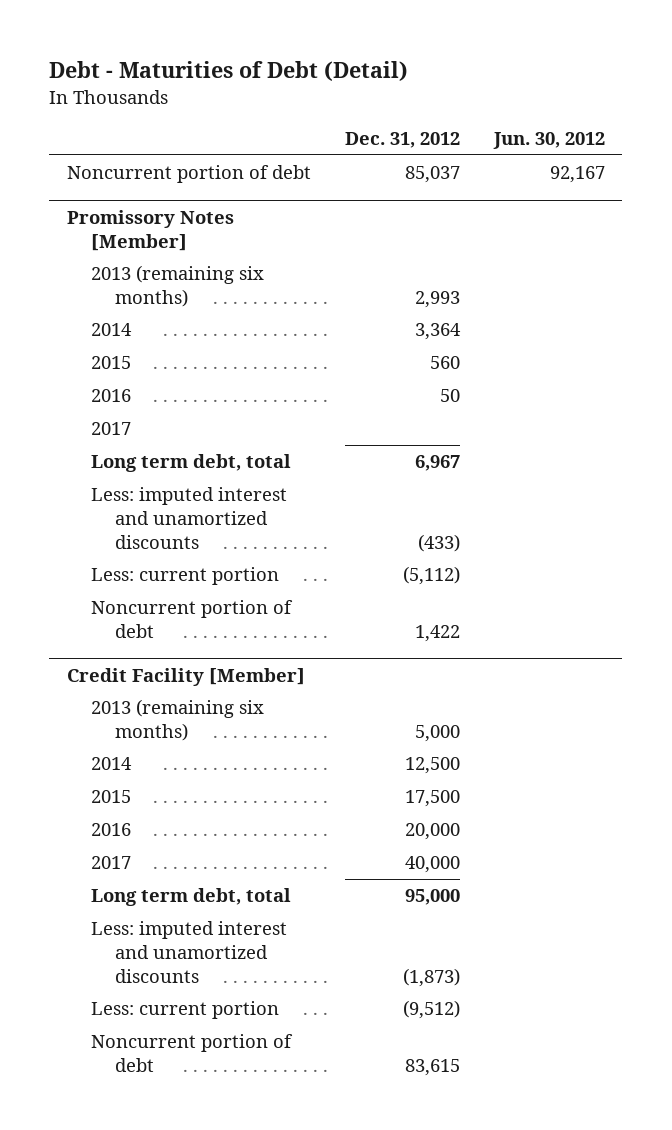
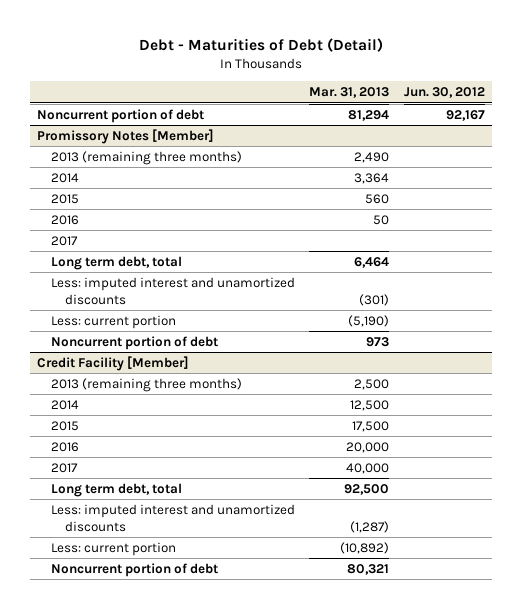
- | Dec. 31, 2012 | Jun. 30, 2012
+ | Mar. 31, 2013 | Jun. 30, 2012
@ Promissory Notes [Member]
- 2013 (remaining six months) | 2,993 |
+ 2013 (remaining three months) | 2,490 |
@ Credit Facility [Member]
- 2013 (remaining six months) | 5,000 |
+ 2013 (remaining three months) | 2,500 |

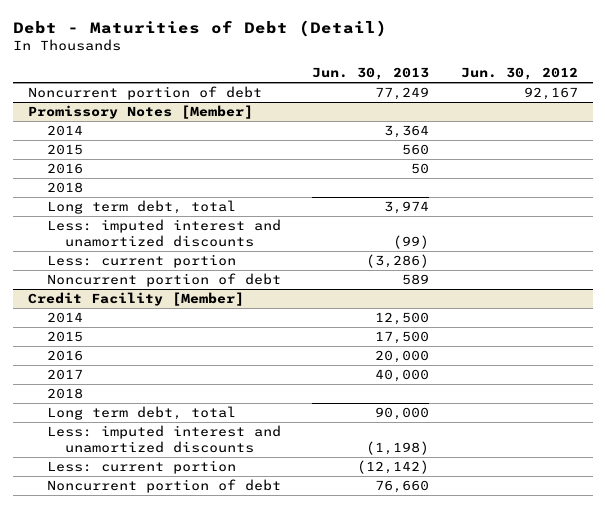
- | Mar. 31, 2013 | Jun. 30, 2012
+ | Jun. 30, 2013 | Jun. 30, 2012
@ Promissory Notes [Member]
- 2013 (remaining three months) | 2,490 |
- 2017
+ 2018
@ Credit Facility [Member]
- 2013 (remaining three months) | 2,500 |
+ 2018

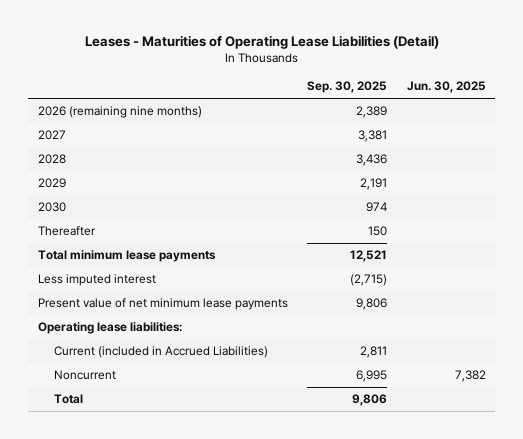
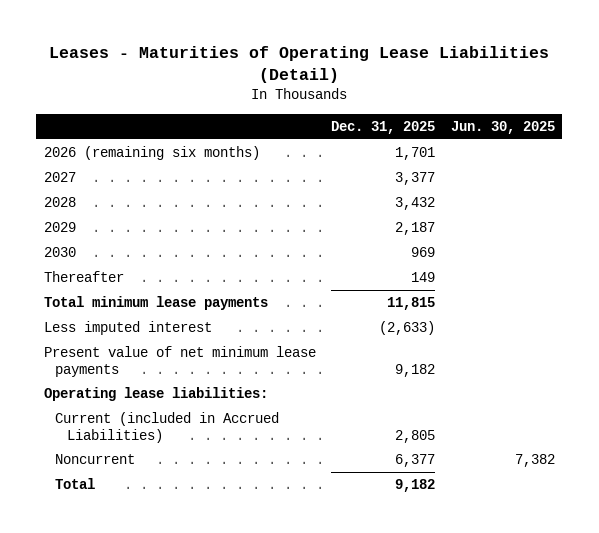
- | Sep. 30, 2025 | Jun. 30, 2025
+ | Dec. 31, 2025 | Jun. 30, 2025
- 2026 (remaining nine months) | 2,389 |
+ 2026 (remaining six months) | 1,701 |

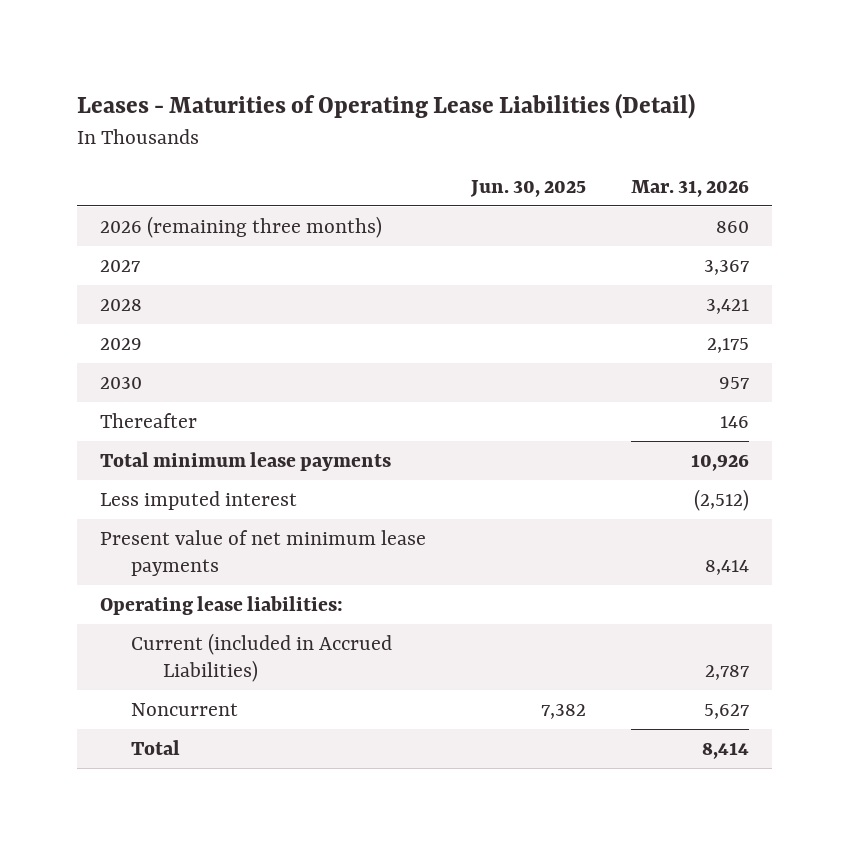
- | Dec. 31, 2025 | Jun. 30, 2025
+ | Jun. 30, 2025 | Mar. 31, 2026
- 2026 (remaining six months) | 1,701 |
+ 2026 (remaining three months) | | 860

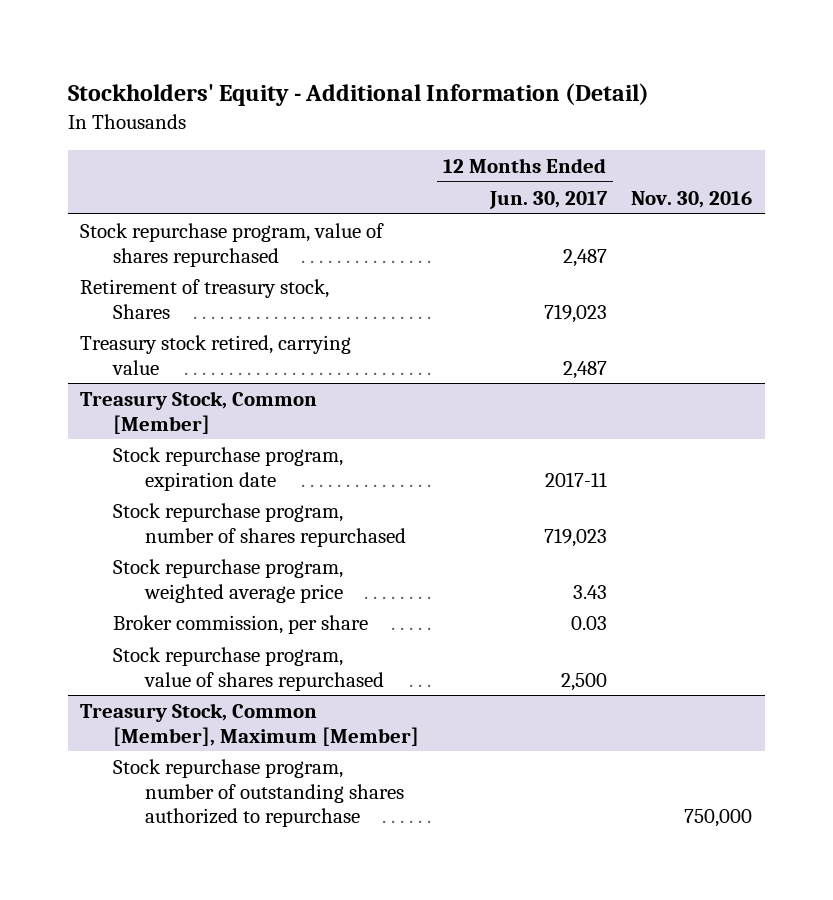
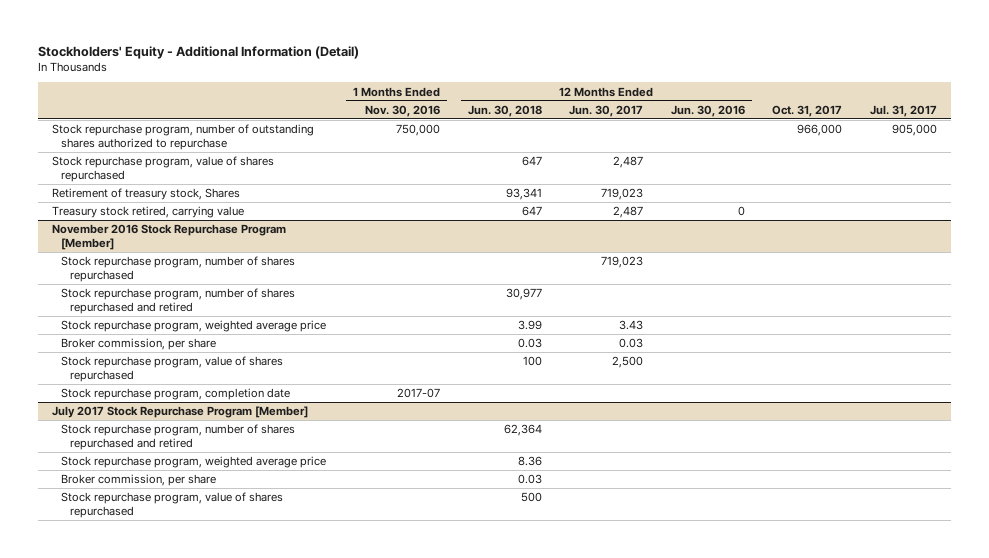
- | 12 Months Ended Jun. 30, 2017 | Nov. 30, 2016
+ | 1 Months Ended Nov. 30, 2016 | 12 Months Ended Jun. 30, 2018 | 12 Months Ended Jun. 30, 2017 | 12 Months Ended Jun. 30, 2016 | Oct. 31, 2017 | Jul. 31, 2017
+ Stock repurchase program, number of outstanding shares authorized to repurchase | 750,000 | | | | 966,000 | 905,000
- Treasury Stock, Common [Member]
- Stock repurchase program, expiration date | 2017-11 |
+ November 2016 Stock Repurchase Program [Member]
+ Stock repurchase program, number of shares repurchased and retired | | 30,977 | | | |
- Treasury Stock, Common [Member], Maximum [Member]
- Stock repurchase program, number of outstanding shares authorized to repurchase | | 750,000
+ Stock repurchase program, completion date | 2017-07 | | | | |
+ July 2017 Stock Repurchase Program [Member]
+ Stock repurchase program, number of shares repurchased and retired | | 62,364 | | | |
+ Stock repurchase program, weighted average price | | 8.36 | | | |
+ Broker commission, per share | | 0.03 | | | |
+ Stock repurchase program, value of shares repurchased | | 500 | | | |

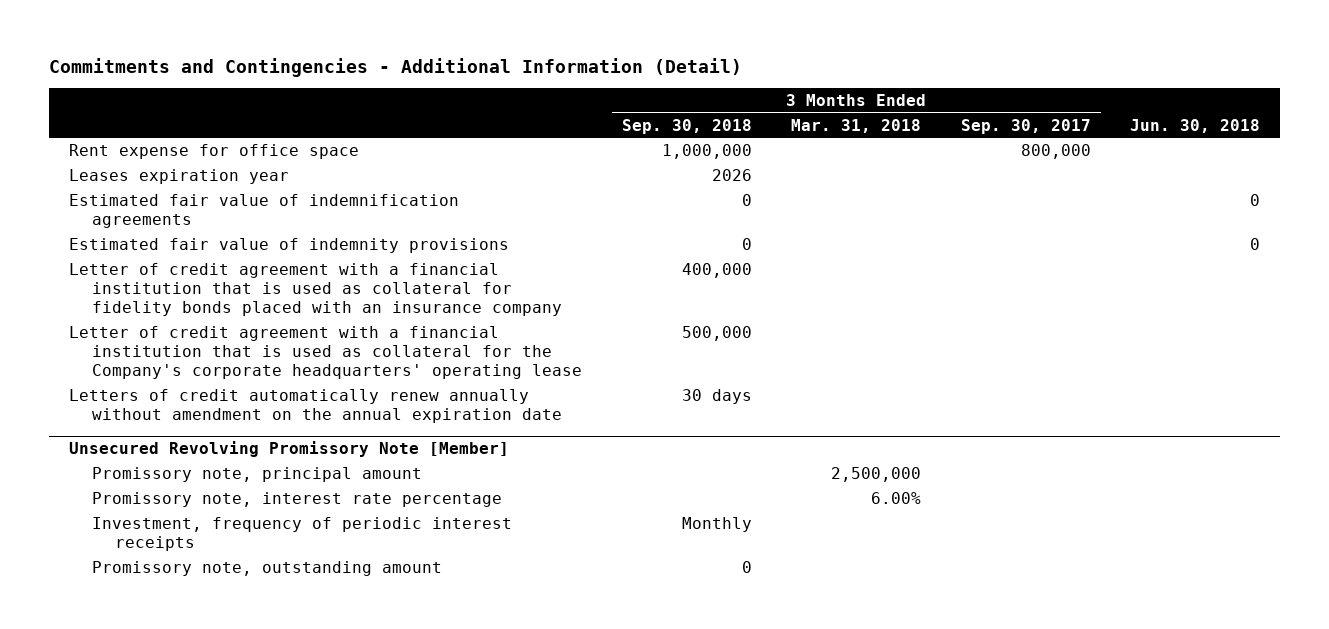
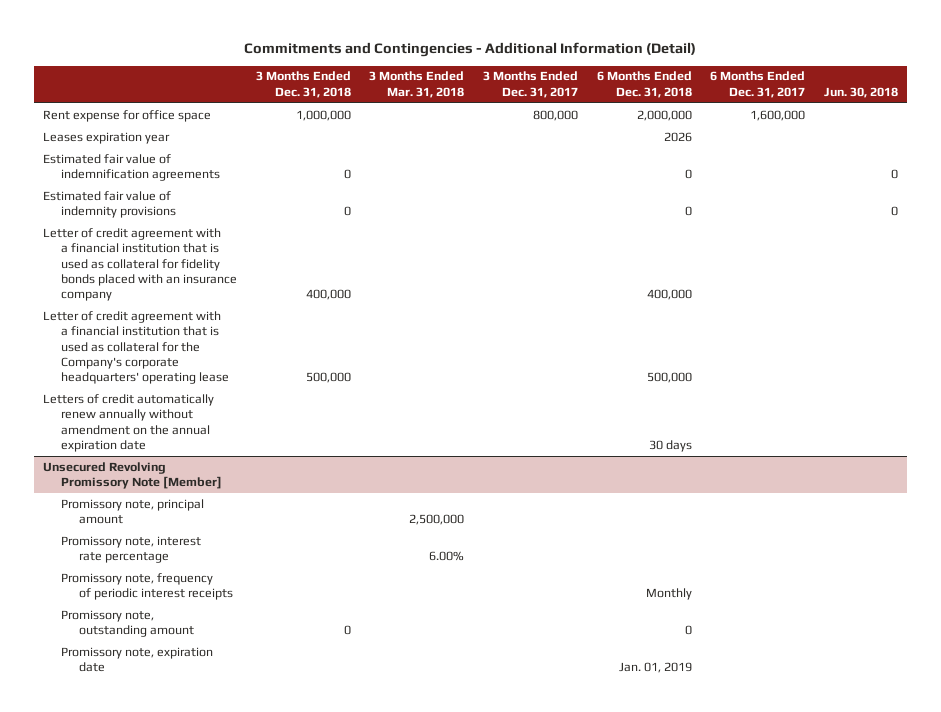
- | 3 Months Ended Sep. 30, 2018 | 3 Months Ended Mar. 31, 2018 | 3 Months Ended Sep. 30, 2017 | Jun. 30, 2018
+ | 3 Months Ended Dec. 31, 2018 | 3 Months Ended Mar. 31, 2018 | 3 Months Ended Dec. 31, 2017 | 6 Months Ended Dec. 31, 2018 | 6 Months Ended Dec. 31, 2017 | Jun. 30, 2018
@ Unsecured Revolving Promissory Note [Member]
- Investment, frequency of periodic interest receipts | Monthly | | |
+ Promissory note, frequency of periodic interest receipts | | | | Monthly | |
+ Promissory note, expiration date | | | | Jan. 01, 2019 | |

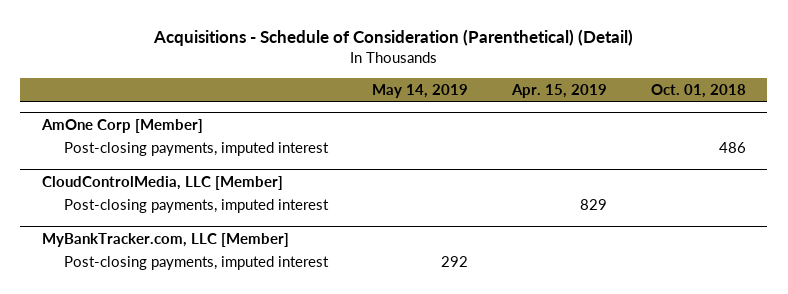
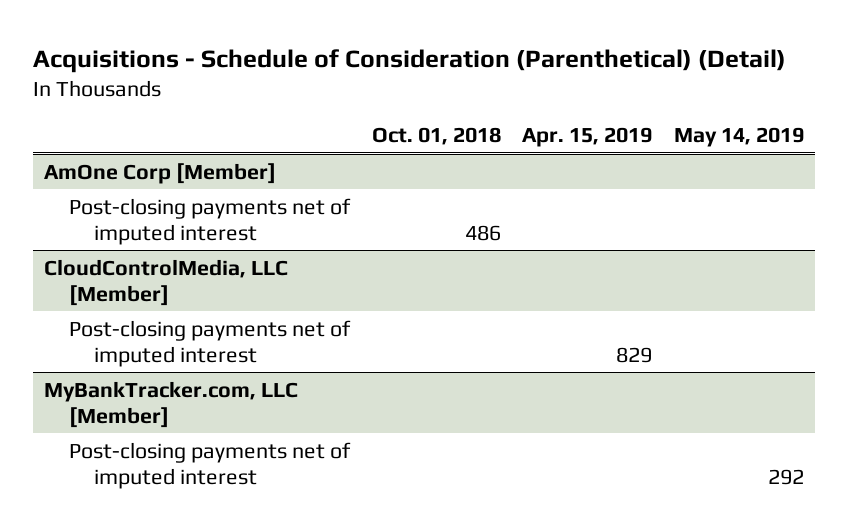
- | May 14, 2019 | Apr. 15, 2019 | Oct. 01, 2018
+ | Oct. 01, 2018 | Apr. 15, 2019 | May 14, 2019
@ AmOne Corp [Member]
- Post-closing payments, imputed interest | | | 486
+ Post-closing payments net of imputed interest | 486 | |
@ CloudControlMedia, LLC [Member]
- Post-closing payments, imputed interest | | 829 |
+ Post-closing payments net of imputed interest | | 829 |
@ MyBankTracker.com, LLC [Member]
- Post-closing payments, imputed interest | 292 | |
+ Post-closing payments net of imputed interest | | | 292

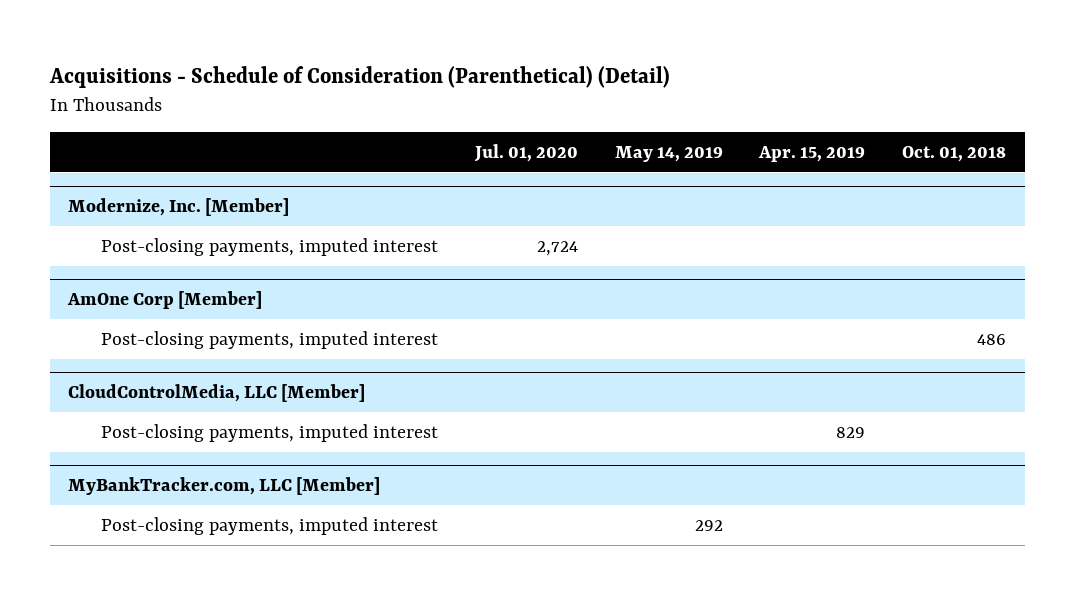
- | Oct. 01, 2018 | Apr. 15, 2019 | May 14, 2019
+ | Jul. 01, 2020 | May 14, 2019 | Apr. 15, 2019 | Oct. 01, 2018
+ Modernize, Inc. [Member]
+ Post-closing payments, imputed interest | 2,724 | | |
@ AmOne Corp [Member]
- Post-closing payments net of imputed interest | 486 | |
+ Post-closing payments, imputed interest | | | | 486
@ CloudControlMedia, LLC [Member]
- Post-closing payments net of imputed interest | | 829 |
+ Post-closing payments, imputed interest | | | 829 |
@ MyBankTracker.com, LLC [Member]
- Post-closing payments net of imputed interest | | | 292
+ Post-closing payments, imputed interest | | 292 | |

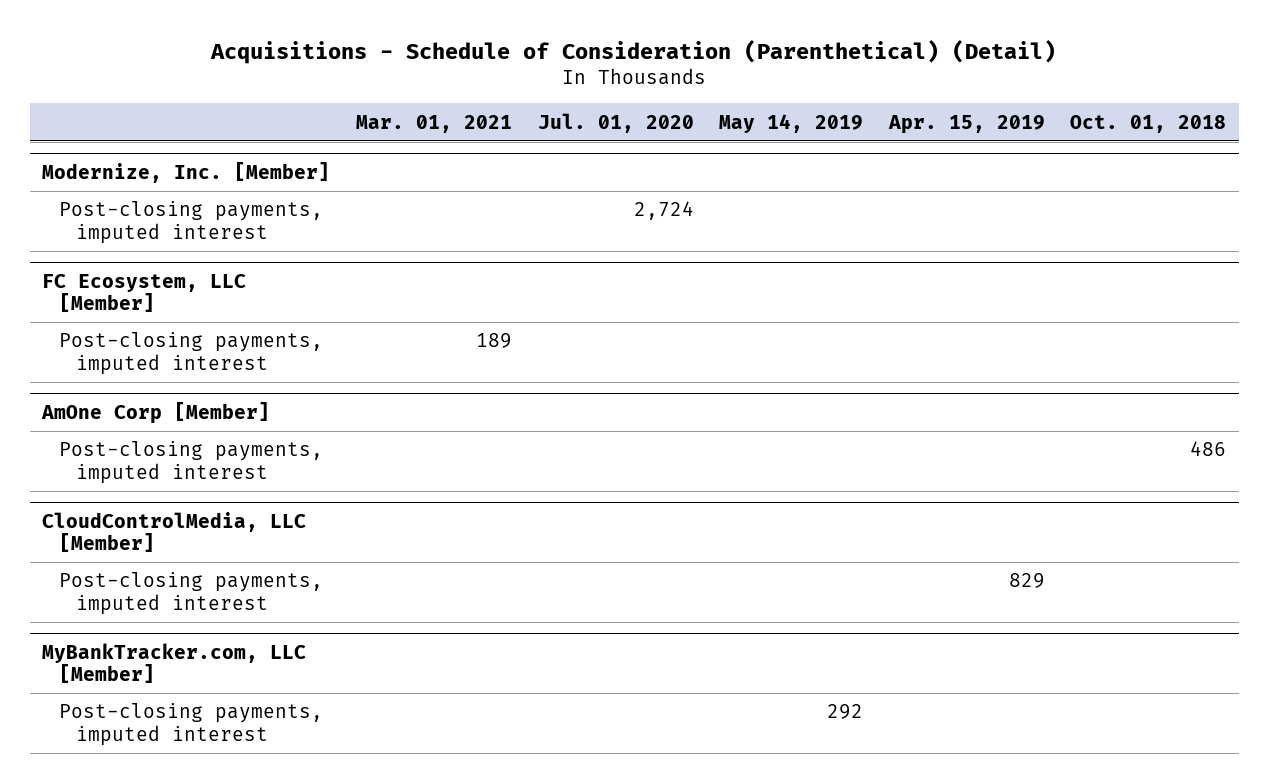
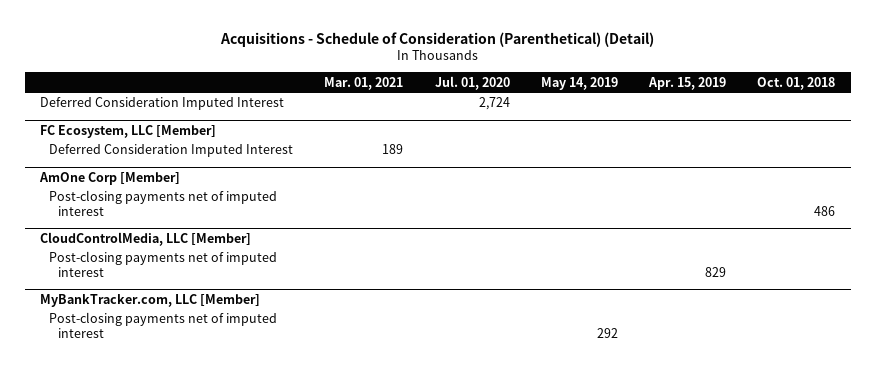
- Modernize, Inc. [Member]
- Post-closing payments, imputed interest | | 2,724 | | |
+ Deferred Consideration Imputed Interest | | 2,724 | | |
@ FC Ecosystem, LLC [Member]
- Post-closing payments, imputed interest | 189 | | | |
+ Deferred Consideration Imputed Interest | 189 | | | |
@ AmOne Corp [Member]
- Post-closing payments, imputed interest | | | | | 486
+ Post-closing payments net of imputed interest | | | | | 486
@ CloudControlMedia, LLC [Member]
- Post-closing payments, imputed interest | | | | 829 |
+ Post-closing payments net of imputed interest | | | | 829 |
@ MyBankTracker.com, LLC [Member]
- Post-closing payments, imputed interest | | | 292 | |
+ Post-closing payments net of imputed interest | | | 292 | |

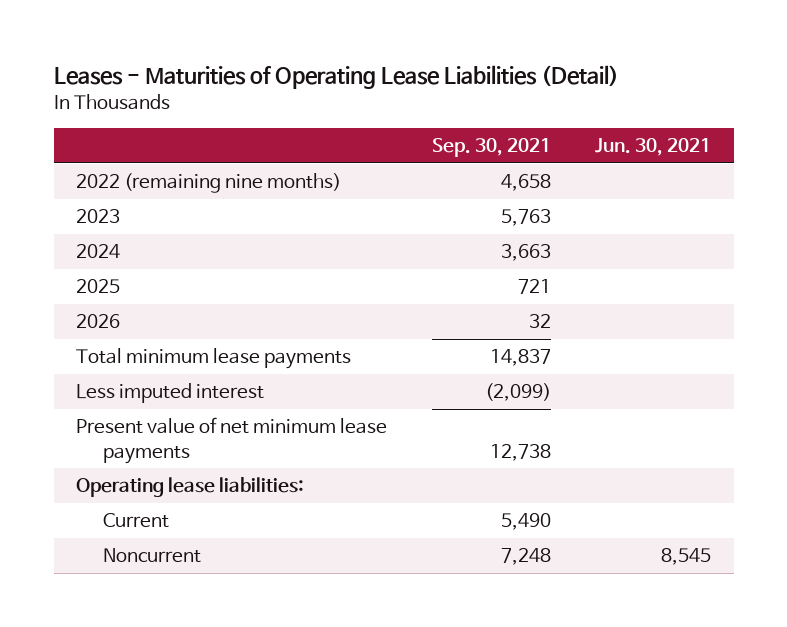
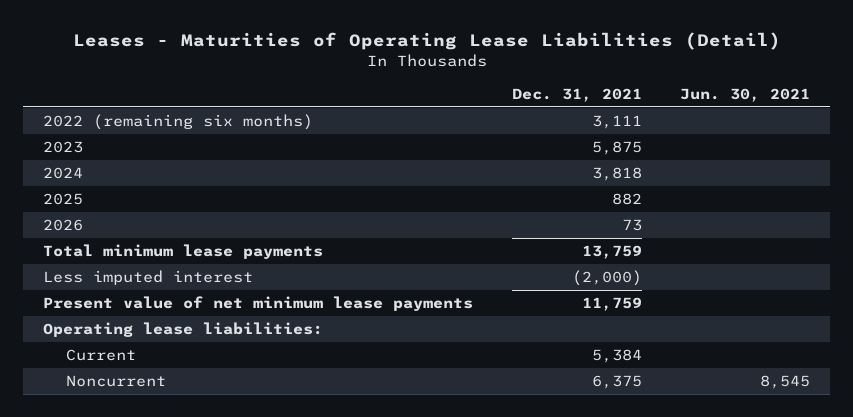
- | Sep. 30, 2021 | Jun. 30, 2021
+ | Dec. 31, 2021 | Jun. 30, 2021
- 2022 (remaining nine months) | 4,658 |
+ 2022 (remaining six months) | 3,111 |

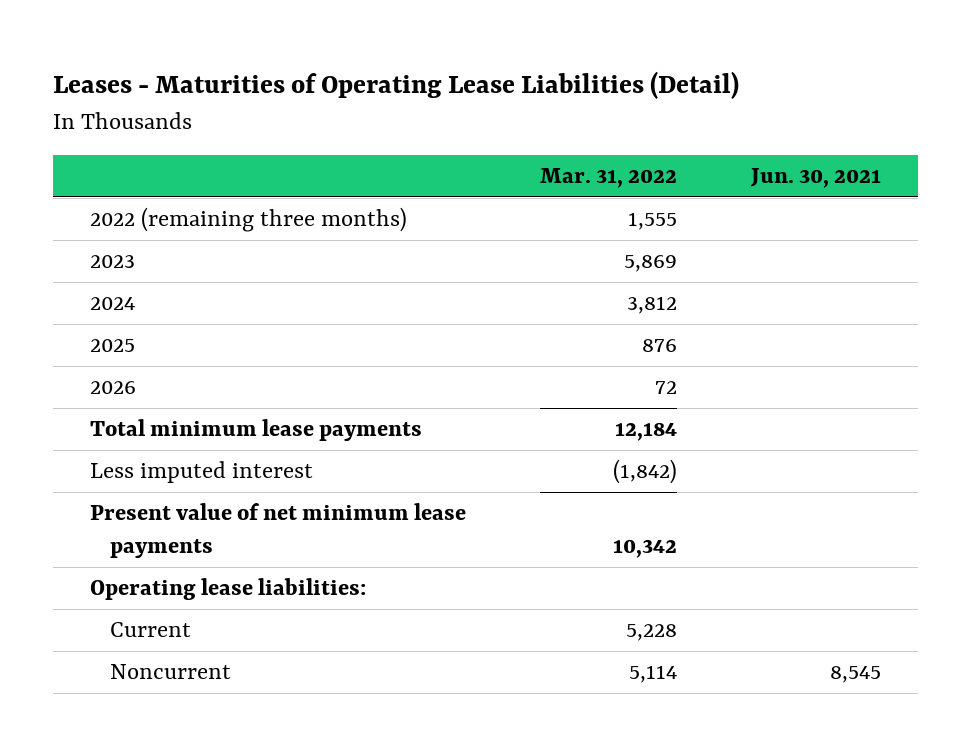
- | Dec. 31, 2021 | Jun. 30, 2021
+ | Mar. 31, 2022 | Jun. 30, 2021
- 2022 (remaining six months) | 3,111 |
+ 2022 (remaining three months) | 1,555 |

